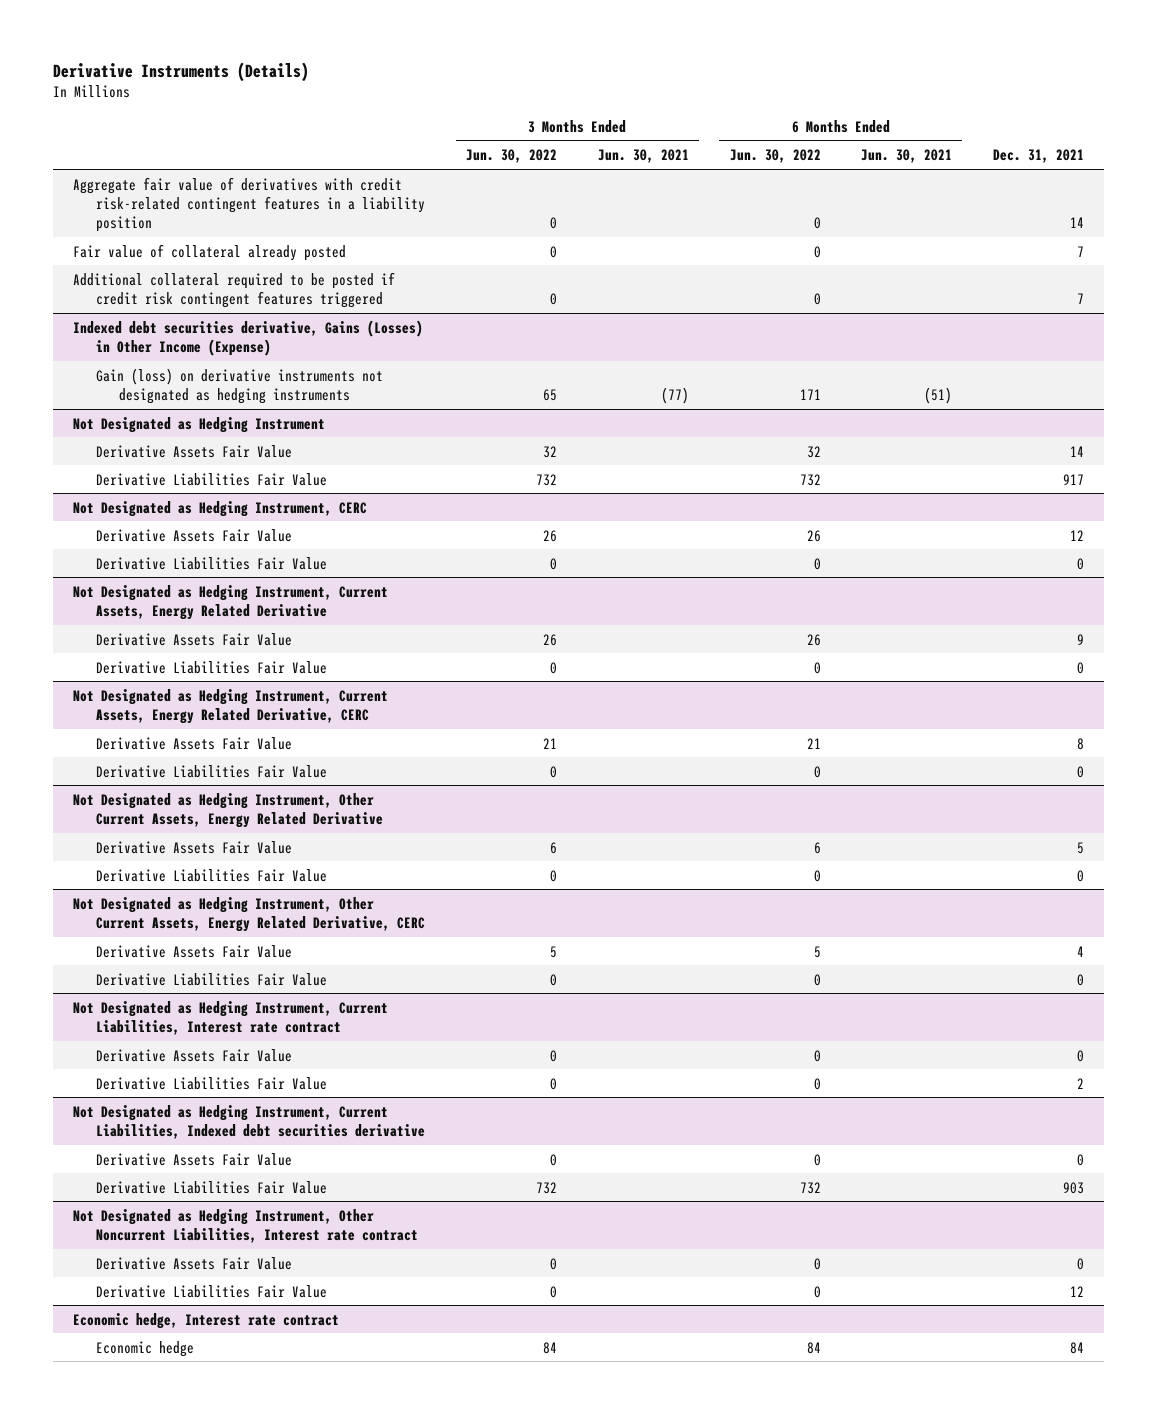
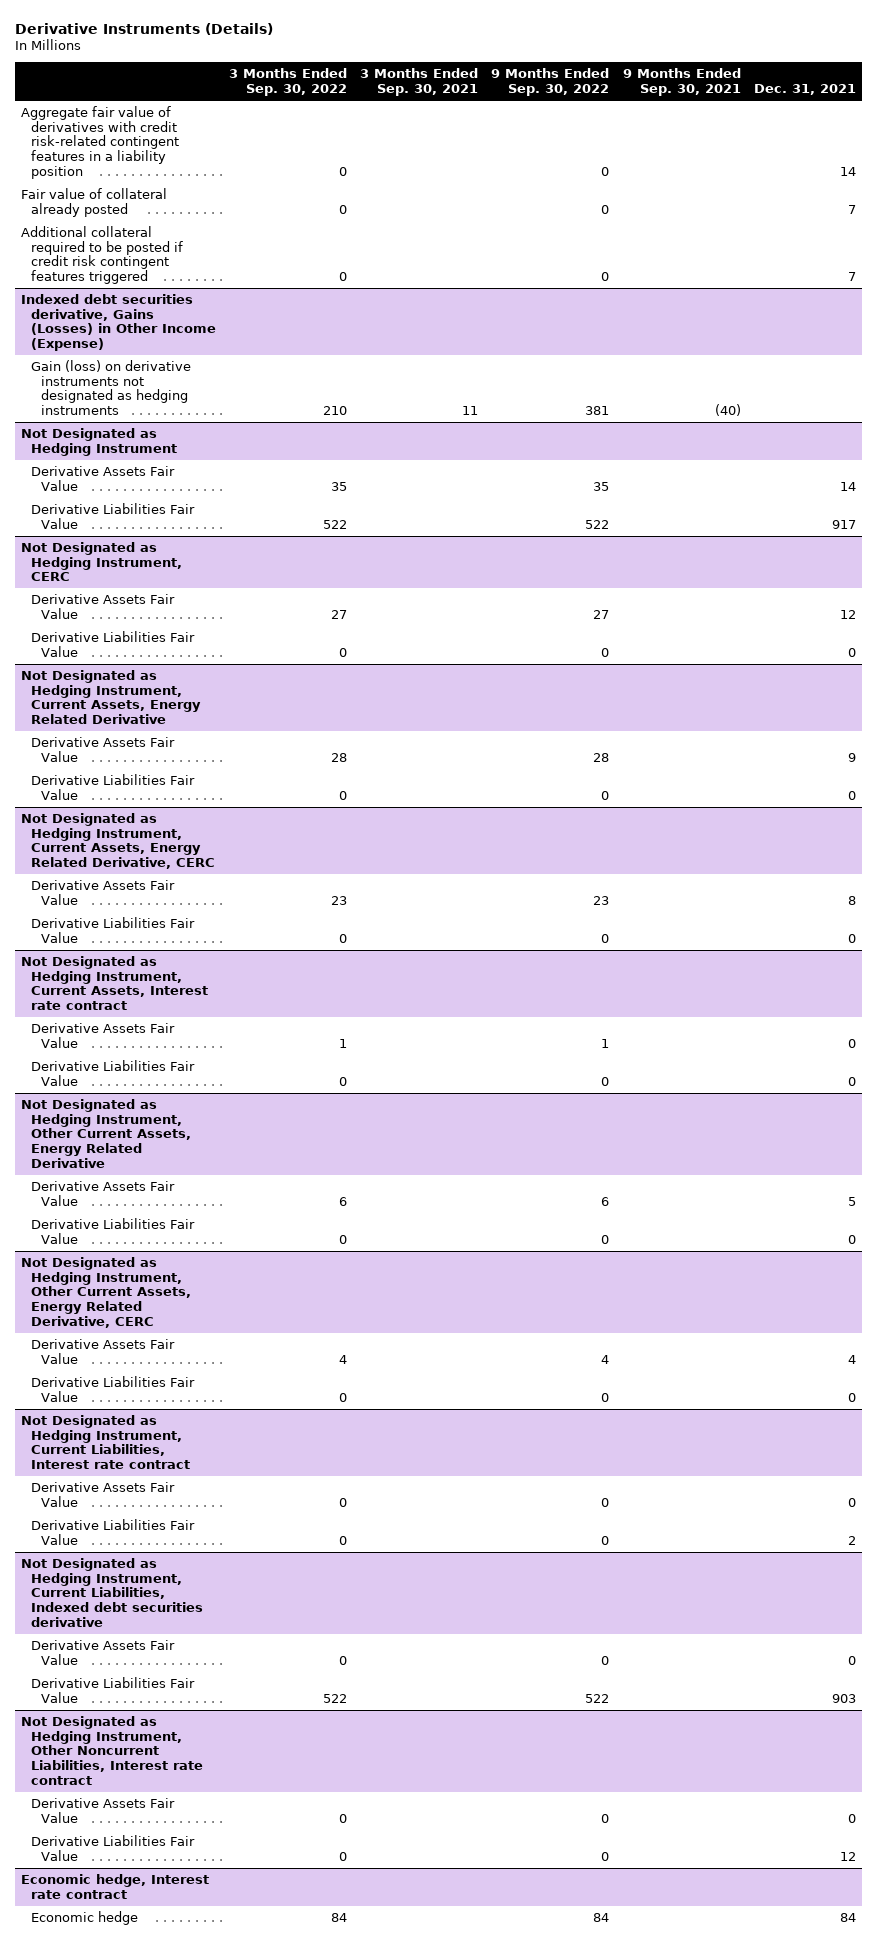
- | 3 Months Ended Jun. 30, 2022 | 3 Months Ended Jun. 30, 2021 | 6 Months Ended Jun. 30, 2022 | 6 Months Ended Jun. 30, 2021 | Dec. 31, 2021
+ | 3 Months Ended Sep. 30, 2022 | 3 Months Ended Sep. 30, 2021 | 9 Months Ended Sep. 30, 2022 | 9 Months Ended Sep. 30, 2021 | Dec. 31, 2021
+ Not Designated as Hedging Instrument, Current Assets, Interest rate contract
+ Derivative Assets Fair Value | 1 | | 1 | | 0
+ Derivative Liabilities Fair Value | 0 | | 0 | | 0

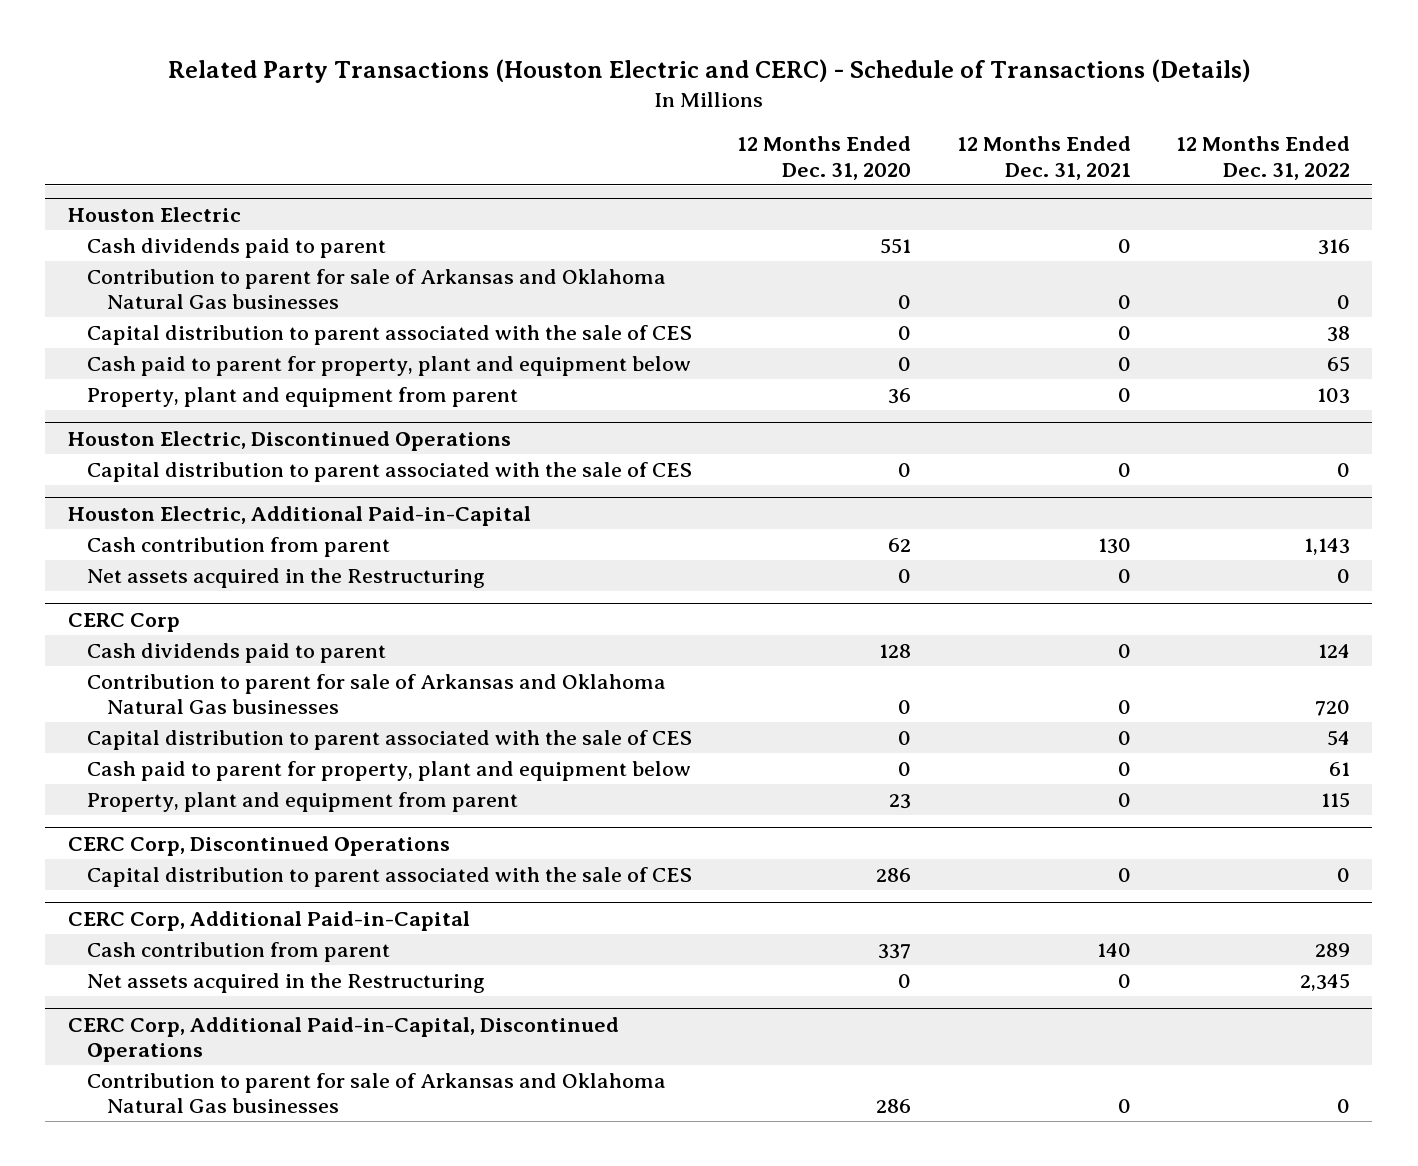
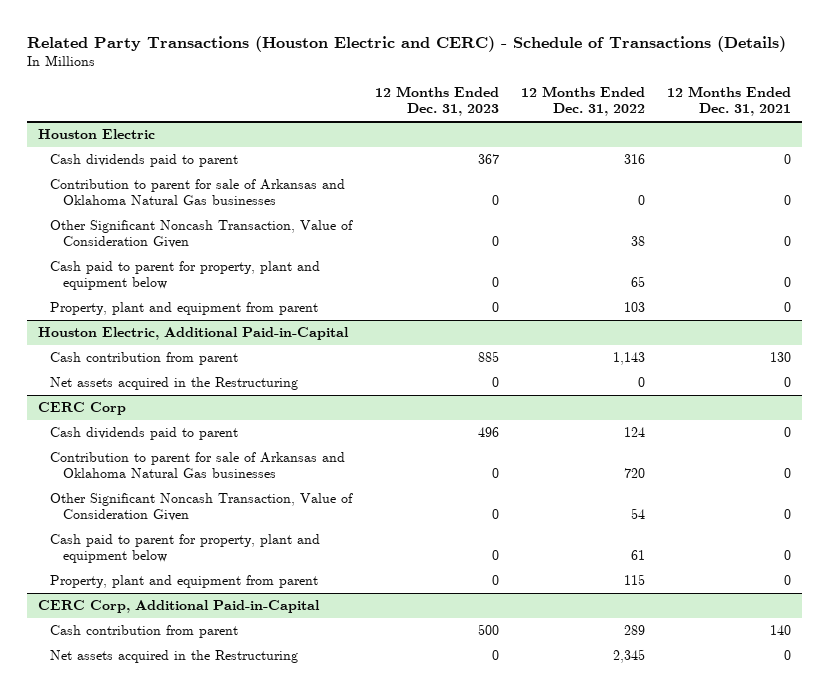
- | 12 Months Ended Dec. 31, 2020 | 12 Months Ended Dec. 31, 2021 | 12 Months Ended Dec. 31, 2022
+ | 12 Months Ended Dec. 31, 2023 | 12 Months Ended Dec. 31, 2022 | 12 Months Ended Dec. 31, 2021
@ Houston Electric
- Capital distribution to parent associated with the sale of CES | 0 | 0 | 38
+ Other Significant Noncash Transaction, Value of Consideration Given | 0 | 38 | 0
- Houston Electric, Discontinued Operations
- Capital distribution to parent associated with the sale of CES | 0 | 0 | 0
@ CERC Corp
- Capital distribution to parent associated with the sale of CES | 0 | 0 | 54
+ Other Significant Noncash Transaction, Value of Consideration Given | 0 | 54 | 0
- CERC Corp, Discontinued Operations
- Capital distribution to parent associated with the sale of CES | 286 | 0 | 0
- CERC Corp, Additional Paid-in-Capital, Discontinued Operations
- Contribution to parent for sale of Arkansas and Oklahoma Natural Gas businesses | 286 | 0 | 0

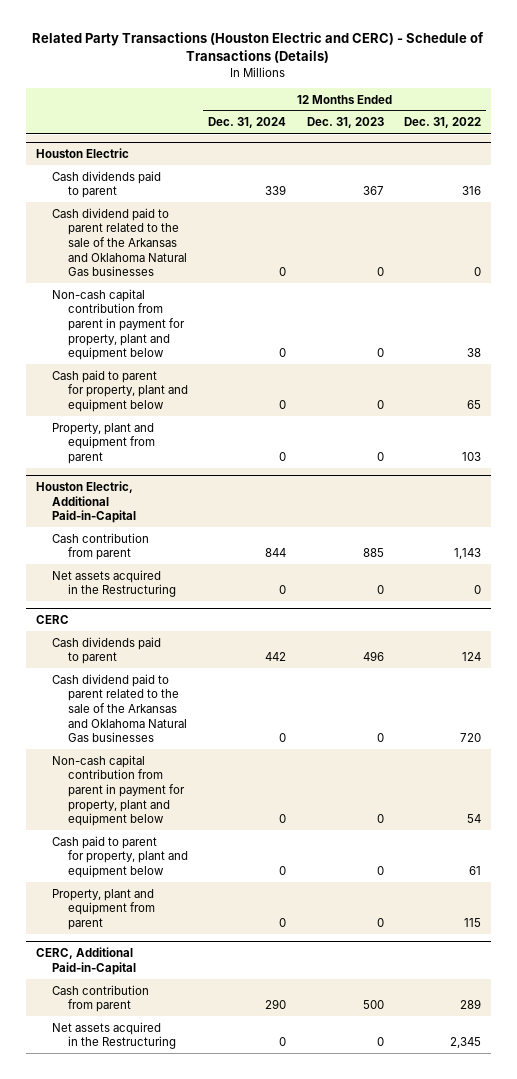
- | 12 Months Ended Dec. 31, 2023 | 12 Months Ended Dec. 31, 2022 | 12 Months Ended Dec. 31, 2021
+ | 12 Months Ended Dec. 31, 2024 | 12 Months Ended Dec. 31, 2023 | 12 Months Ended Dec. 31, 2022
@ Houston Electric
- Contribution to parent for sale of Arkansas and Oklahoma Natural Gas businesses | 0 | 0 | 0
- Other Significant Noncash Transaction, Value of Consideration Given | 0 | 38 | 0
+ Cash dividend paid to parent related to the sale of the Arkansas and Oklahoma Natural Gas businesses | 0 | 0 | 0
+ Non-cash capital contribution from parent in payment for property, plant and equipment below | 0 | 0 | 38
- CERC Corp
+ CERC
- Contribution to parent for sale of Arkansas and Oklahoma Natural Gas businesses | 0 | 720 | 0
- Other Significant Noncash Transaction, Value of Consideration Given | 0 | 54 | 0
+ Cash dividend paid to parent related to the sale of the Arkansas and Oklahoma Natural Gas businesses | 0 | 0 | 720
+ Non-cash capital contribution from parent in payment for property, plant and equipment below | 0 | 0 | 54
- CERC Corp, Additional Paid-in-Capital
+ CERC, Additional Paid-in-Capital

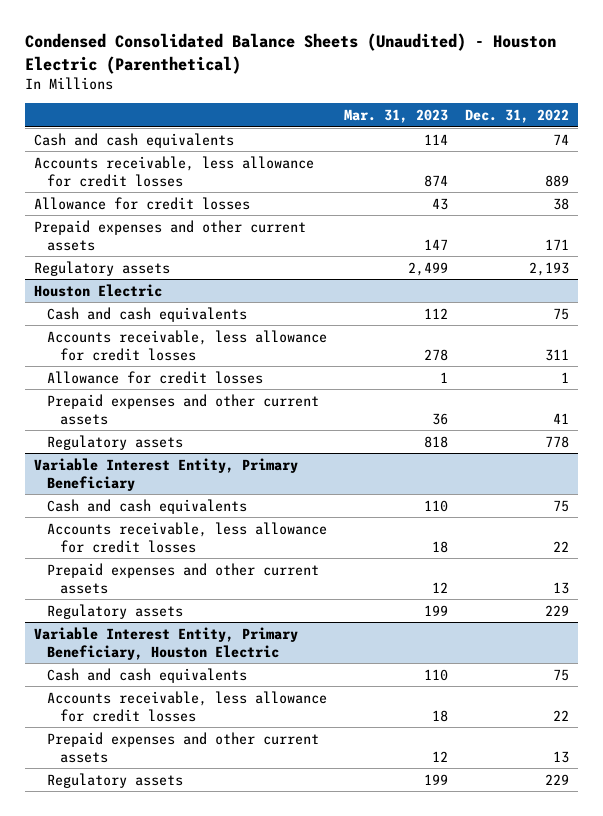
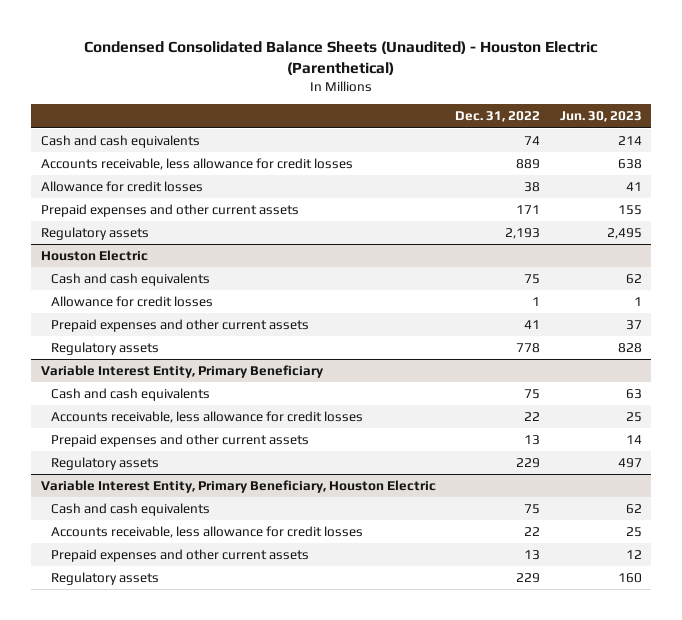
- | Mar. 31, 2023 | Dec. 31, 2022
+ | Dec. 31, 2022 | Jun. 30, 2023
@ Houston Electric
- Accounts receivable, less allowance for credit losses | 278 | 311

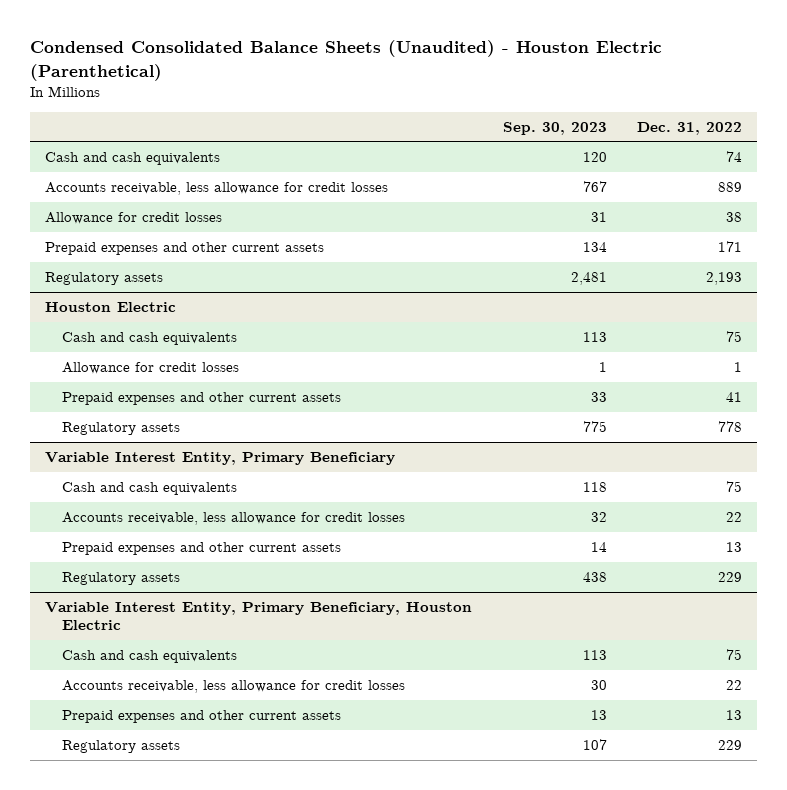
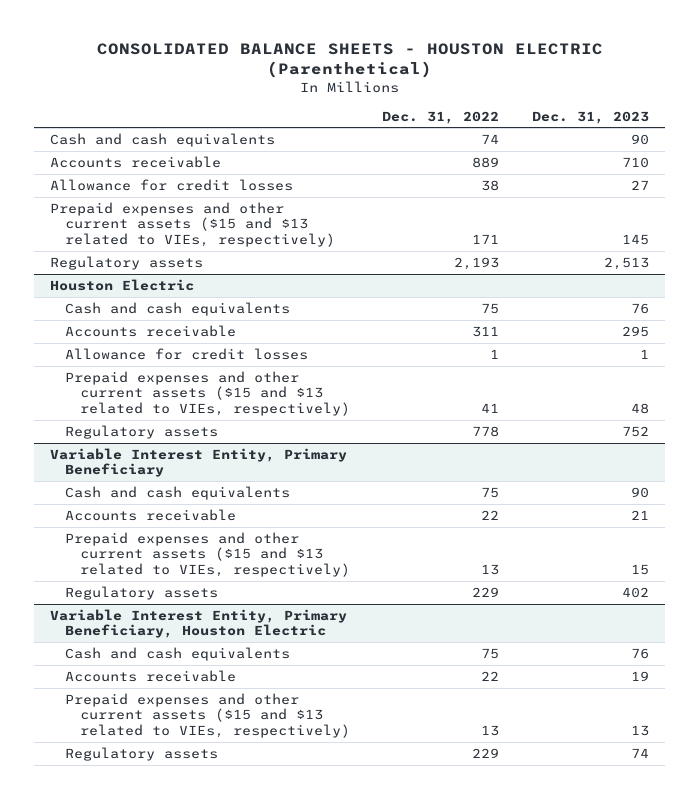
- Condensed Consolidated Balance Sheets (Unaudited) - Houston Electric (Parenthetical)
+ CONSOLIDATED BALANCE SHEETS - HOUSTON ELECTRIC (Parenthetical)
- | Sep. 30, 2023 | Dec. 31, 2022
+ | Dec. 31, 2022 | Dec. 31, 2023
- Accounts receivable, less allowance for credit losses | 767 | 889
+ Accounts receivable | 889 | 710
- Prepaid expenses and other current assets | 134 | 171
+ Prepaid expenses and other current assets ($15 and $13 related to VIEs, respectively) | 171 | 145
@ Houston Electric
+ Accounts receivable | 311 | 295
- Prepaid expenses and other current assets | 33 | 41
+ Prepaid expenses and other current assets ($15 and $13 related to VIEs, respectively) | 41 | 48
@ Variable Interest Entity, Primary Beneficiary
- Accounts receivable, less allowance for credit losses | 32 | 22
- Prepaid expenses and other current assets | 14 | 13
+ Accounts receivable | 22 | 21
+ Prepaid expenses and other current assets ($15 and $13 related to VIEs, respectively) | 13 | 15
@ Variable Interest Entity, Primary Beneficiary, Houston Electric
- Accounts receivable, less allowance for credit losses | 30 | 22
- Prepaid expenses and other current assets | 13 | 13
+ Accounts receivable | 22 | 19
+ Prepaid expenses and other current assets ($15 and $13 related to VIEs, respectively) | 13 | 13

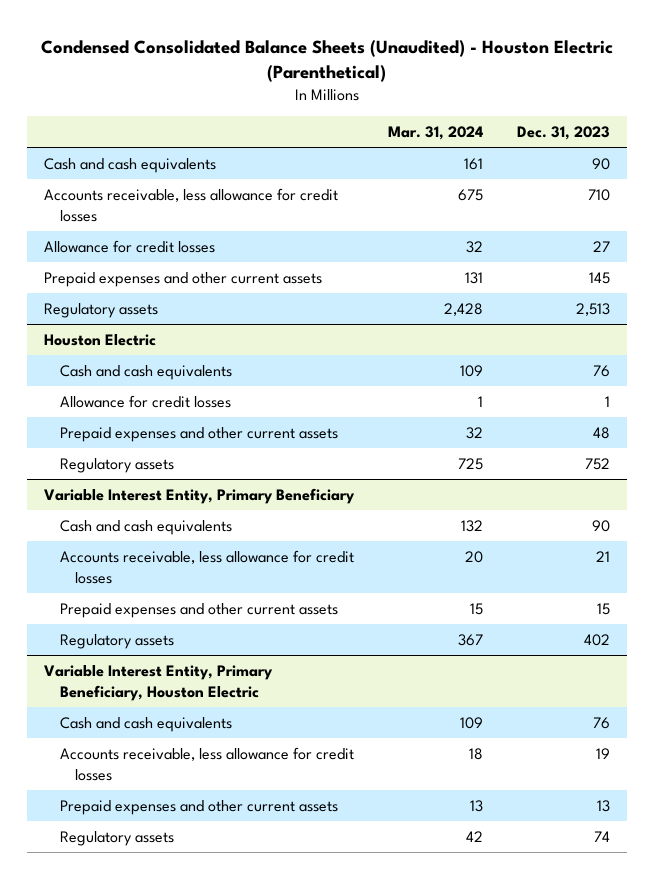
- CONSOLIDATED BALANCE SHEETS - HOUSTON ELECTRIC (Parenthetical)
+ Condensed Consolidated Balance Sheets (Unaudited) - Houston Electric (Parenthetical)
- | Dec. 31, 2022 | Dec. 31, 2023
+ | Mar. 31, 2024 | Dec. 31, 2023
- Accounts receivable | 889 | 710
+ Accounts receivable, less allowance for credit losses | 675 | 710
- Prepaid expenses and other current assets ($15 and $13 related to VIEs, respectively) | 171 | 145
+ Prepaid expenses and other current assets | 131 | 145
@ Houston Electric
- Accounts receivable | 311 | 295
- Prepaid expenses and other current assets ($15 and $13 related to VIEs, respectively) | 41 | 48
+ Prepaid expenses and other current assets | 32 | 48
@ Variable Interest Entity, Primary Beneficiary
- Accounts receivable | 22 | 21
- Prepaid expenses and other current assets ($15 and $13 related to VIEs, respectively) | 13 | 15
+ Accounts receivable, less allowance for credit losses | 20 | 21
+ Prepaid expenses and other current assets | 15 | 15
@ Variable Interest Entity, Primary Beneficiary, Houston Electric
- Accounts receivable | 22 | 19
- Prepaid expenses and other current assets ($15 and $13 related to VIEs, respectively) | 13 | 13
+ Accounts receivable, less allowance for credit losses | 18 | 19
+ Prepaid expenses and other current assets | 13 | 13

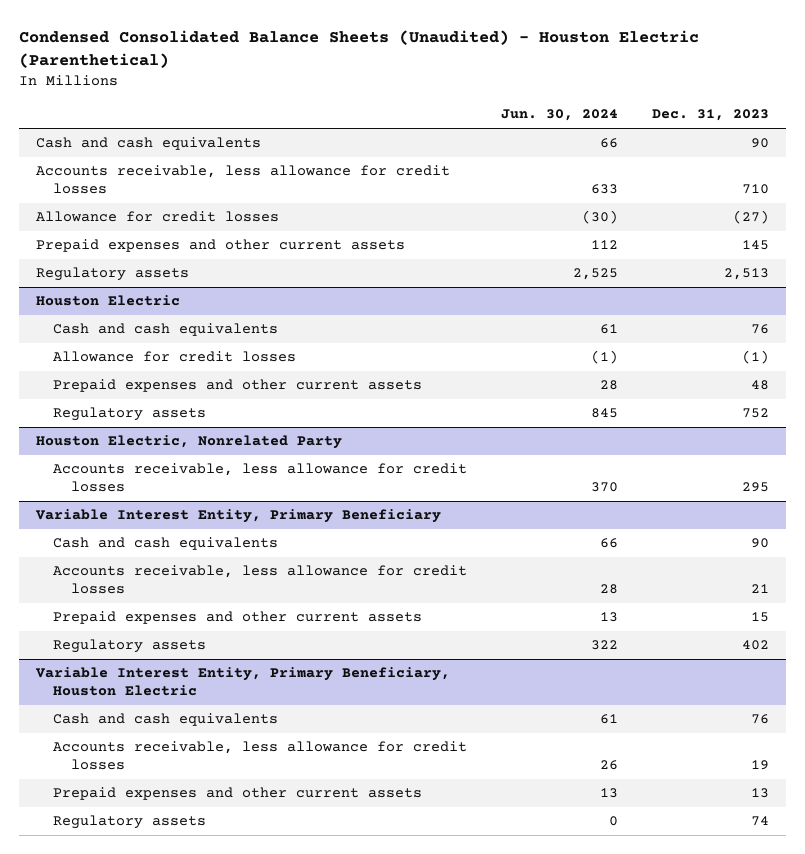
- | Mar. 31, 2024 | Dec. 31, 2023
+ | Jun. 30, 2024 | Dec. 31, 2023
- Allowance for credit losses | 32 | 27
+ Allowance for credit losses | (30) | (27)
@ Houston Electric
- Allowance for credit losses | 1 | 1
+ Allowance for credit losses | (1) | (1)
+ Houston Electric, Nonrelated Party
+ Accounts receivable, less allowance for credit losses | 370 | 295

